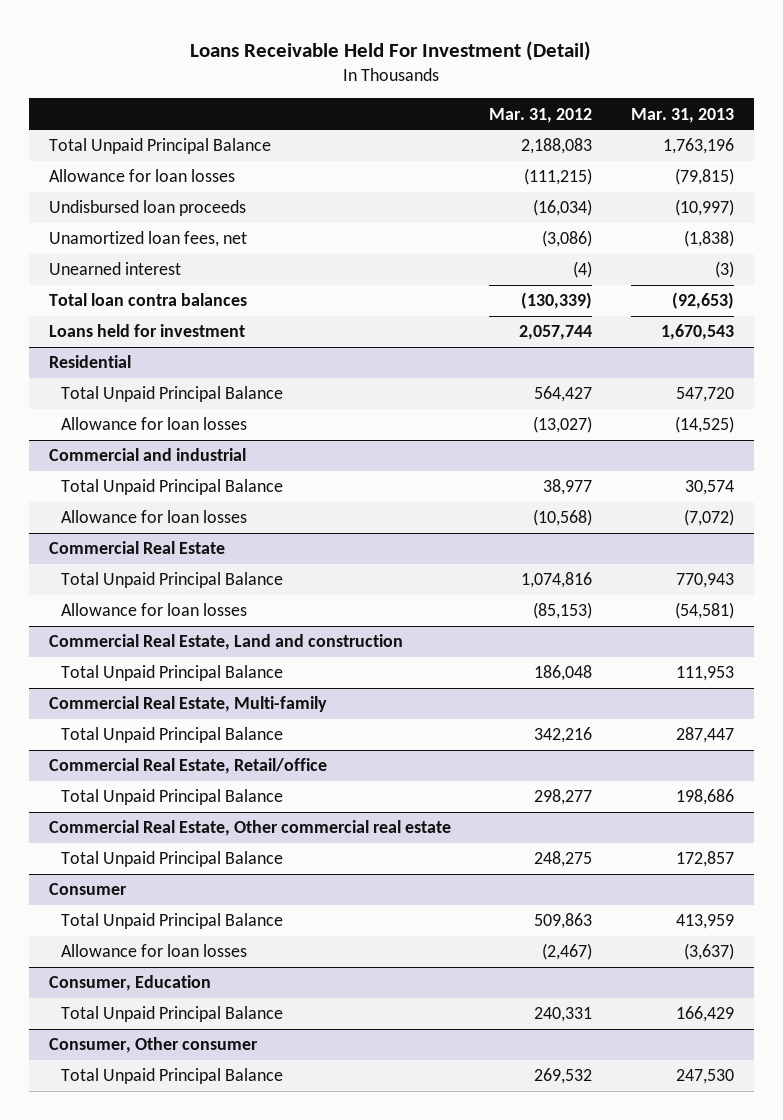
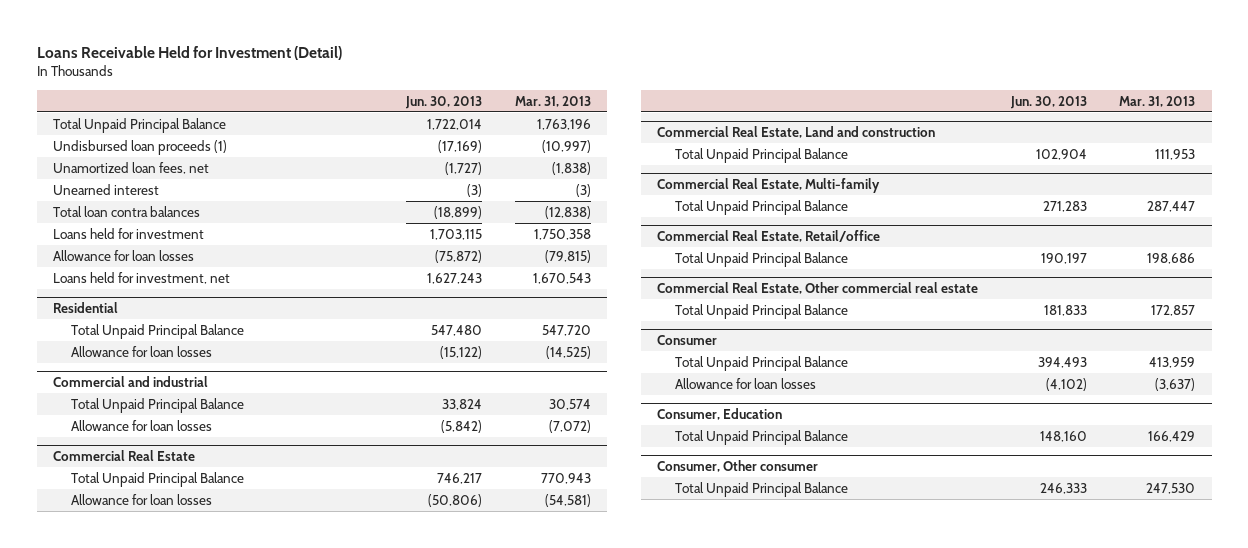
- Loans Receivable Held For Investment (Detail)
+ Loans Receivable Held for Investment (Detail)
- | Mar. 31, 2012 | Mar. 31, 2013
+ | Jun. 30, 2013 | Mar. 31, 2013
- Undisbursed loan proceeds | (16,034) | (10,997)
+ Undisbursed loan proceeds (1) | (17,169) | (10,997)
- Total loan contra balances | (130,339) | (92,653)
- Loans held for investment | 2,057,744 | 1,670,543
+ Total loan contra balances | (18,899) | (12,838)
+ Loans held for investment | 1,703,115 | 1,750,358
moved down: Allowance for loan losses | (75,872) | (79,815)
+ Loans held for investment, net | 1,627,243 | 1,670,543

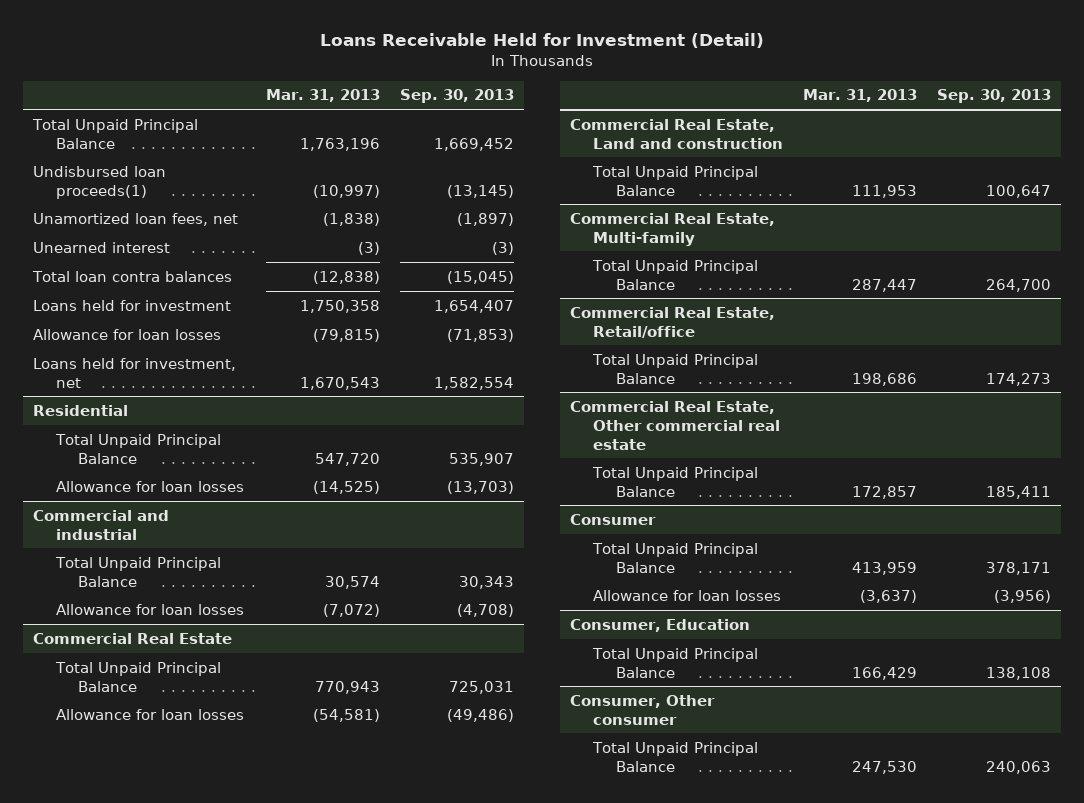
- | Jun. 30, 2013 | Mar. 31, 2013
+ | Mar. 31, 2013 | Sep. 30, 2013
- Undisbursed loan proceeds (1) | (17,169) | (10,997)
+ Undisbursed loan proceeds(1) | (10,997) | (13,145)

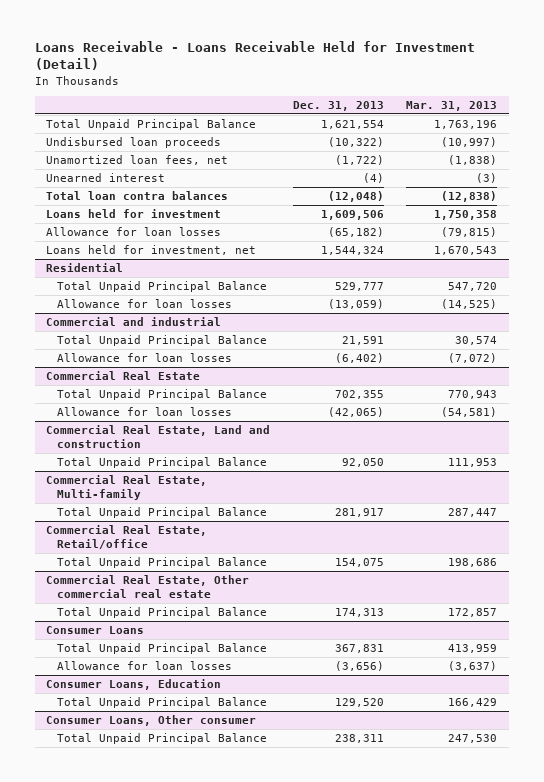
- Loans Receivable Held for Investment (Detail)
+ Loans Receivable - Loans Receivable Held for Investment (Detail)
- | Mar. 31, 2013 | Sep. 30, 2013
+ | Dec. 31, 2013 | Mar. 31, 2013
- Undisbursed loan proceeds(1) | (10,997) | (13,145)
+ Undisbursed loan proceeds | (10,322) | (10,997)
- Consumer
+ Consumer Loans
- Consumer, Education
+ Consumer Loans, Education
- Consumer, Other consumer
+ Consumer Loans, Other consumer

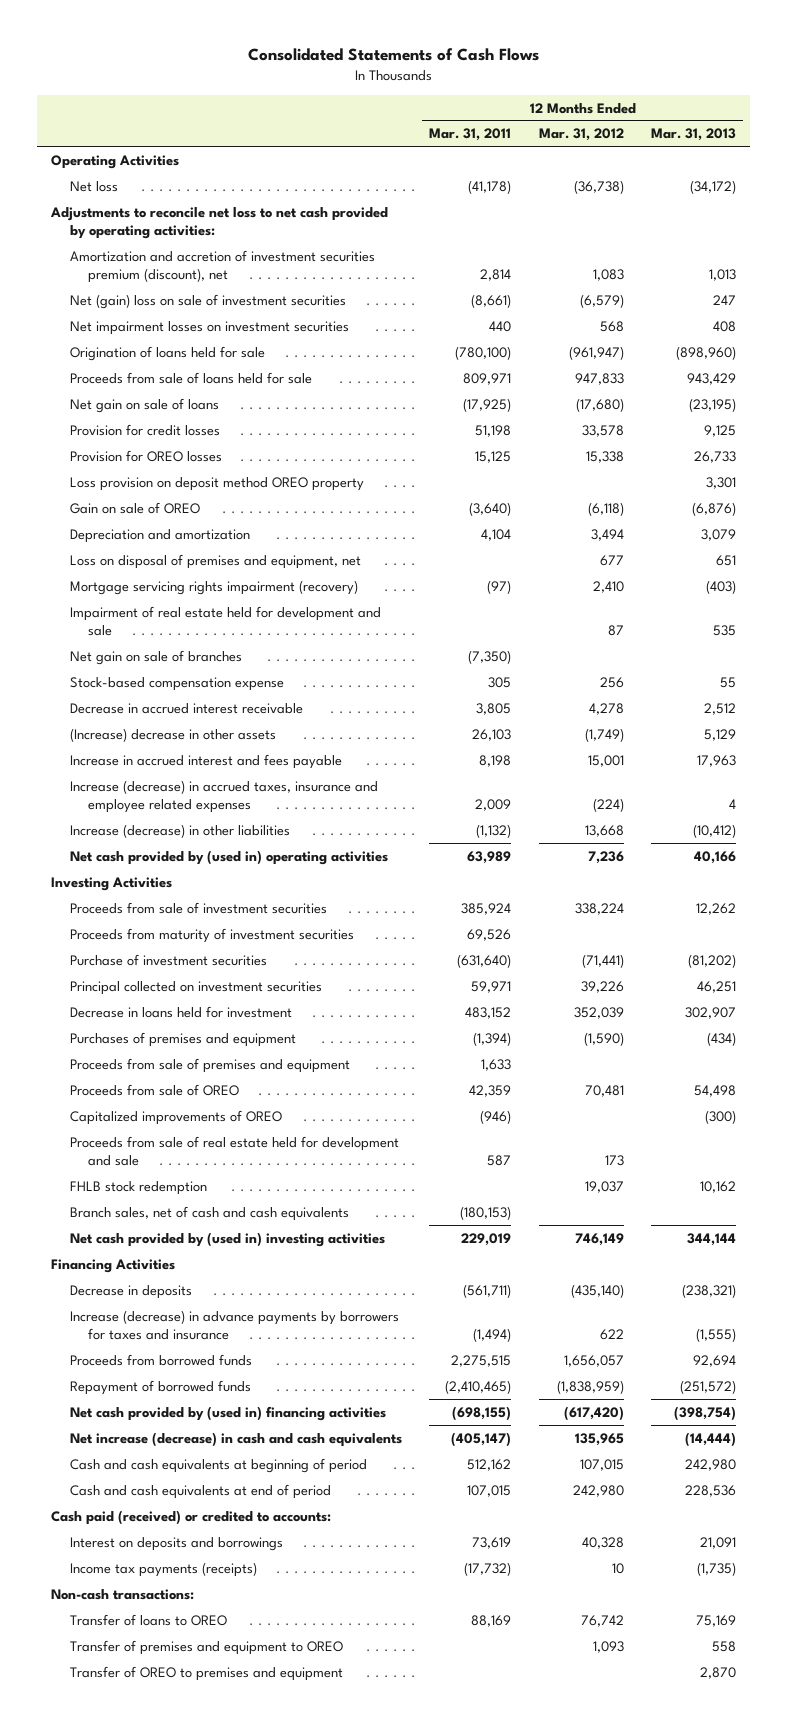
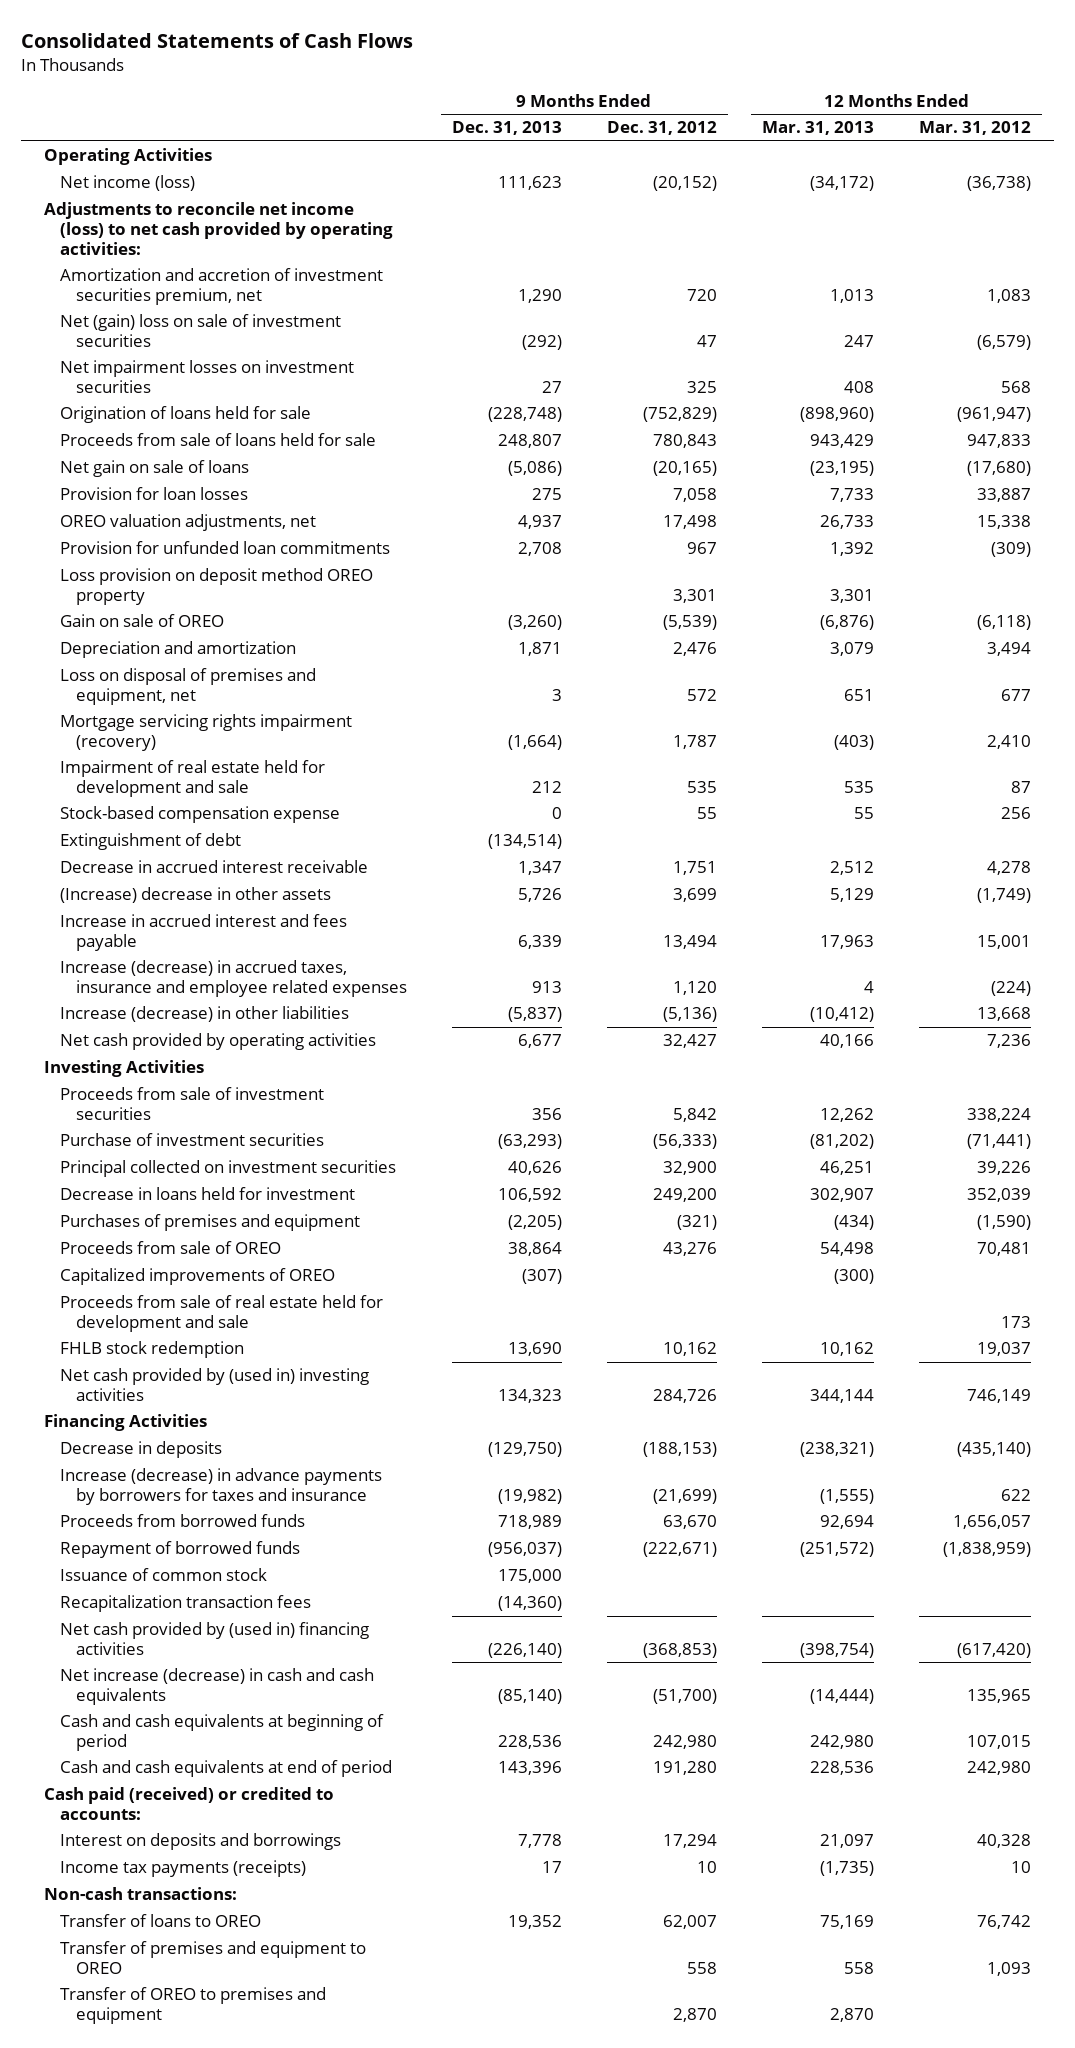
- | 12 Months Ended Mar. 31, 2011 | 12 Months Ended Mar. 31, 2012 | 12 Months Ended Mar. 31, 2013
+ | 9 Months Ended Dec. 31, 2013 | 9 Months Ended Dec. 31, 2012 | 12 Months Ended Mar. 31, 2013 | 12 Months Ended Mar. 31, 2012
- Net loss | (41,178) | (36,738) | (34,172)
- Adjustments to reconcile net loss to net cash provided by operating activities:
- Amortization and accretion of investment securities premium (discount), net | 2,814 | 1,083 | 1,013
+ Net income (loss) | 111,623 | (20,152) | (34,172) | (36,738)
+ Adjustments to reconcile net income (loss) to net cash provided by operating activities:
+ Amortization and accretion of investment securities premium, net | 1,290 | 720 | 1,013 | 1,083
- Provision for credit losses | 51,198 | 33,578 | 9,125
- Provision for OREO losses | 15,125 | 15,338 | 26,733
+ Provision for loan losses | 275 | 7,058 | 7,733 | 33,887
+ OREO valuation adjustments, net | 4,937 | 17,498 | 26,733 | 15,338
+ Provision for unfunded loan commitments | 2,708 | 967 | 1,392 | (309)
- Net gain on sale of branches | (7,350) | |
+ Extinguishment of debt | (134,514) | | |
- Net cash provided by (used in) operating activities | 63,989 | 7,236 | 40,166
+ Net cash provided by operating activities | 6,677 | 32,427 | 40,166 | 7,236
- Proceeds from maturity of investment securities | 69,526 | |
- Proceeds from sale of premises and equipment | 1,633 | |
- Branch sales, net of cash and cash equivalents | (180,153) | |
+ Issuance of common stock | 175,000 | | |
+ Recapitalization transaction fees | (14,360) | | |
- Interest on deposits and borrowings | 73,619 | 40,328 | 21,091
+ Interest on deposits and borrowings | 7,778 | 17,294 | 21,097 | 40,328

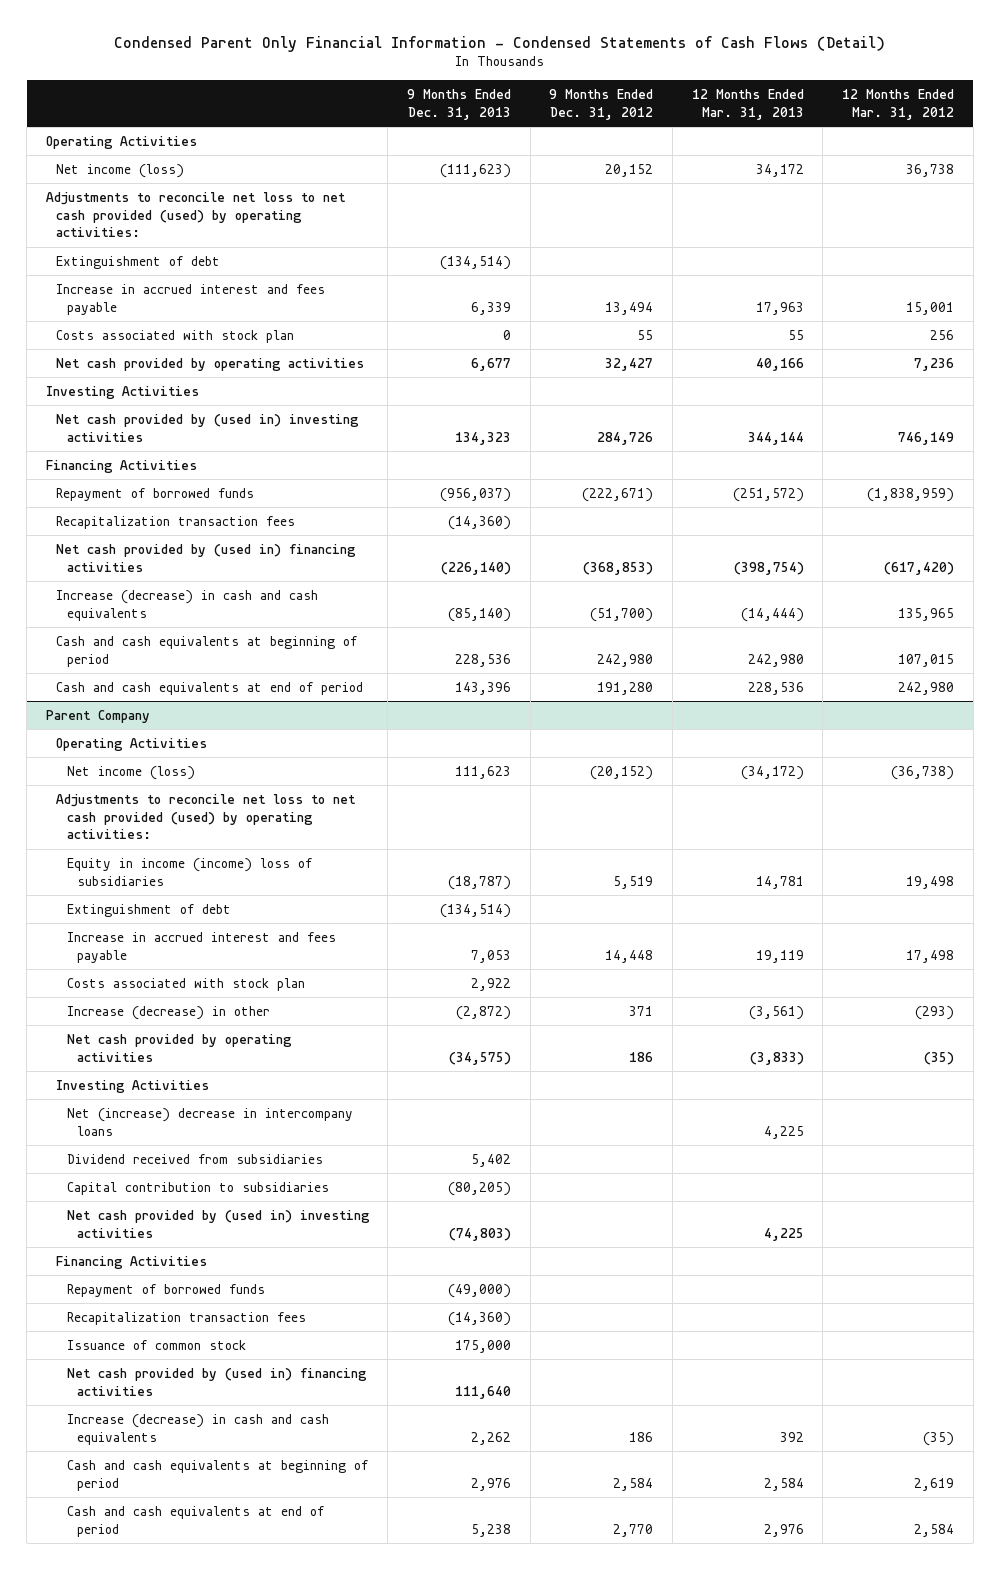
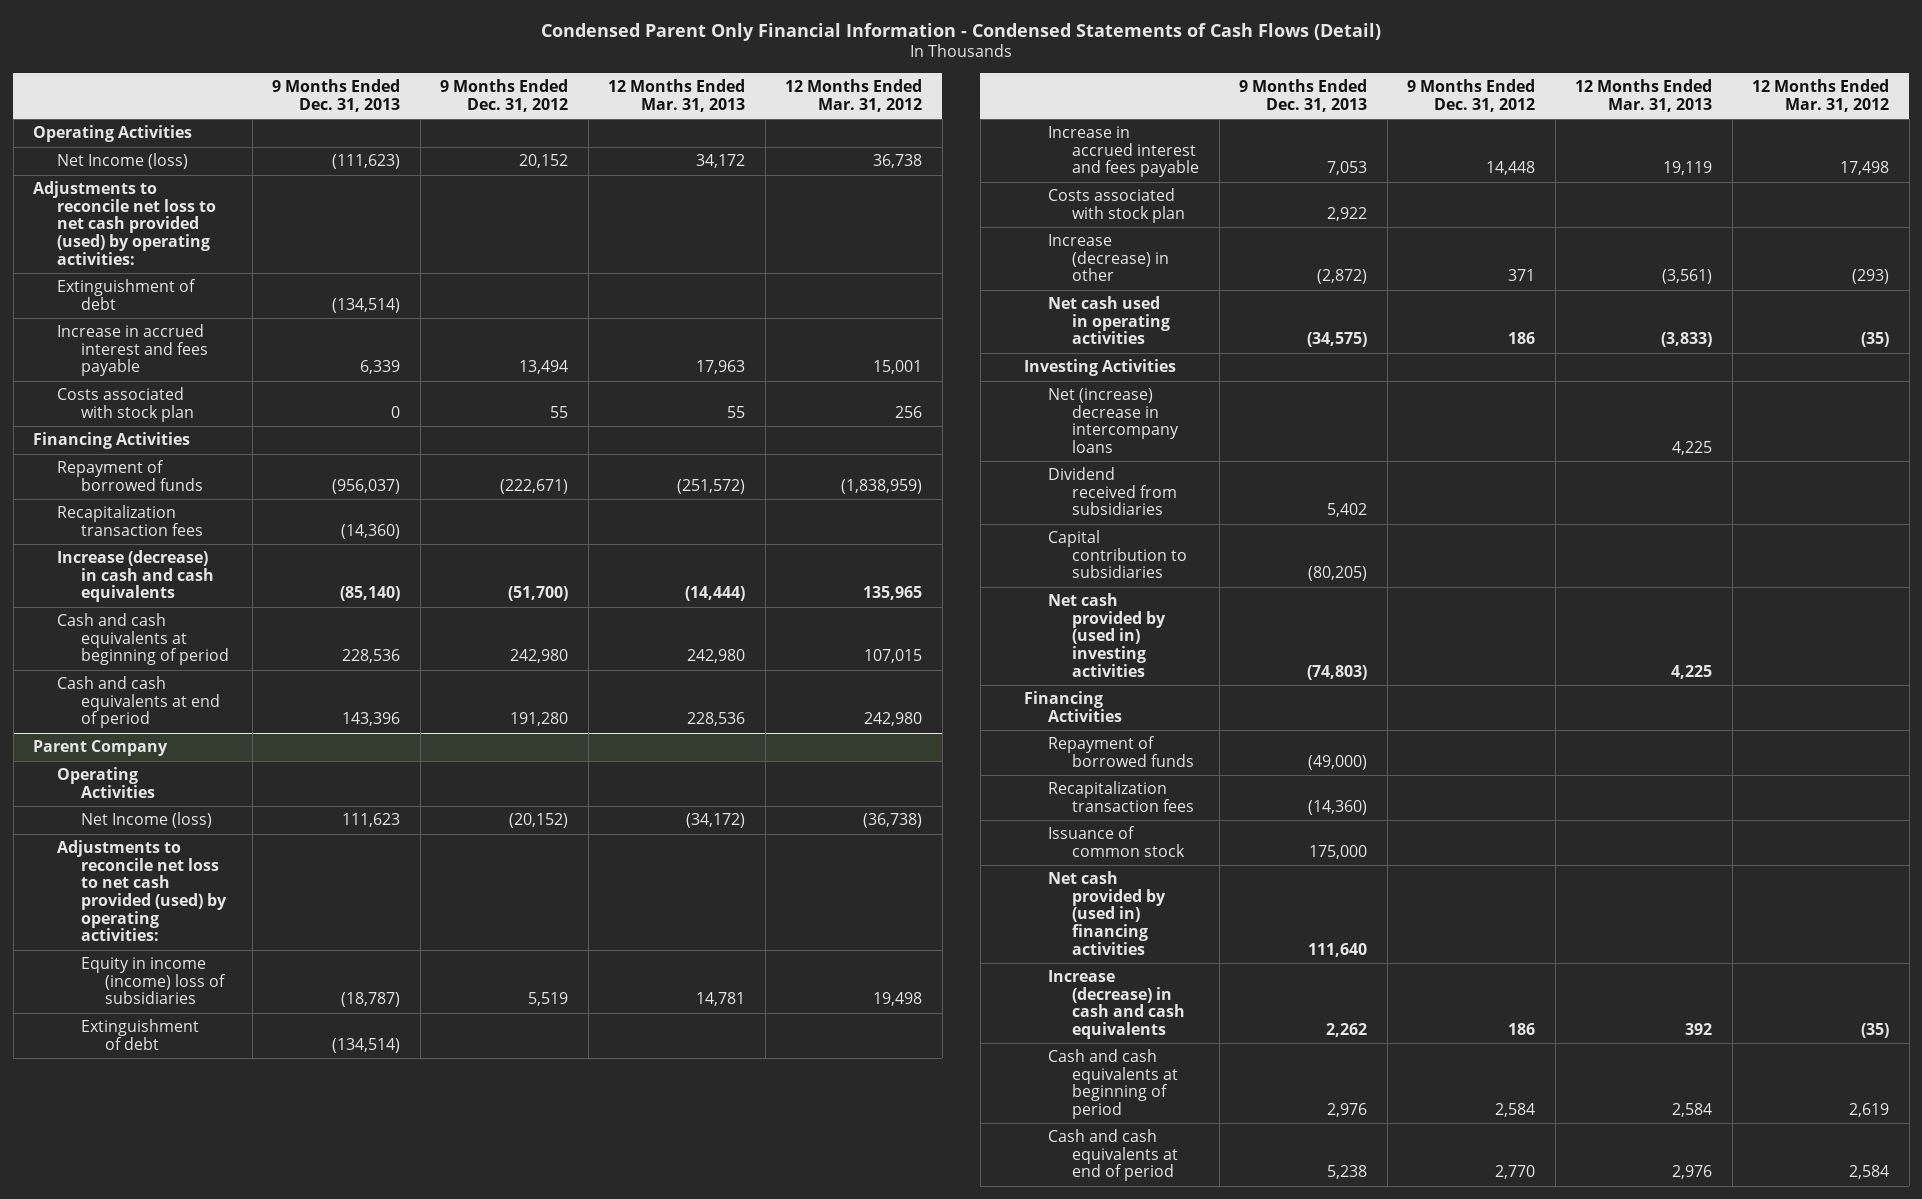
- Net income (loss) | (111,623) | 20,152 | 34,172 | 36,738
+ Net Income (loss) | (111,623) | 20,152 | 34,172 | 36,738
- Net cash provided by operating activities | 6,677 | 32,427 | 40,166 | 7,236
- Investing Activities
- Net cash provided by (used in) investing activities | 134,323 | 284,726 | 344,144 | 746,149
- Net cash provided by (used in) financing activities | (226,140) | (368,853) | (398,754) | (617,420)
@ Parent Company
- Net income (loss) | 111,623 | (20,152) | (34,172) | (36,738)
+ Net Income (loss) | 111,623 | (20,152) | (34,172) | (36,738)
- Net cash provided by operating activities | (34,575) | 186 | (3,833) | (35)
+ Net cash used in operating activities | (34,575) | 186 | (3,833) | (35)

